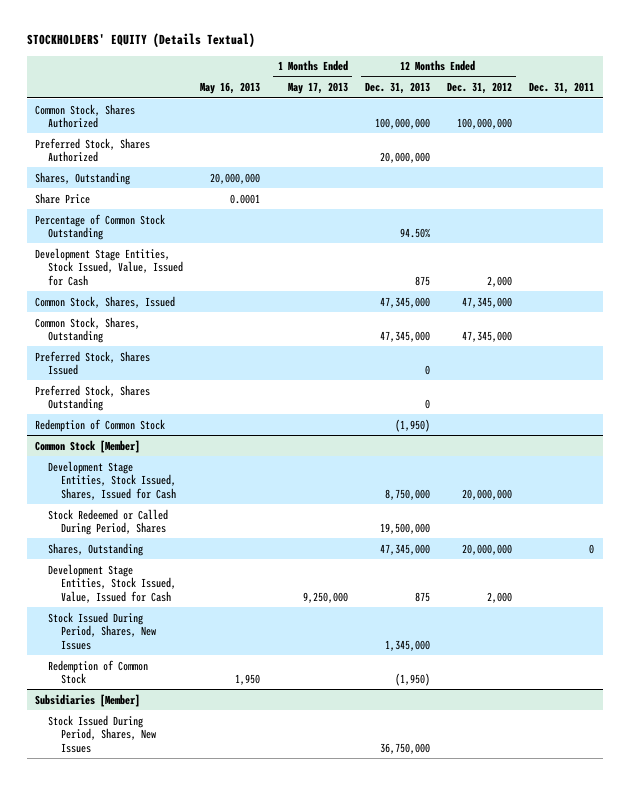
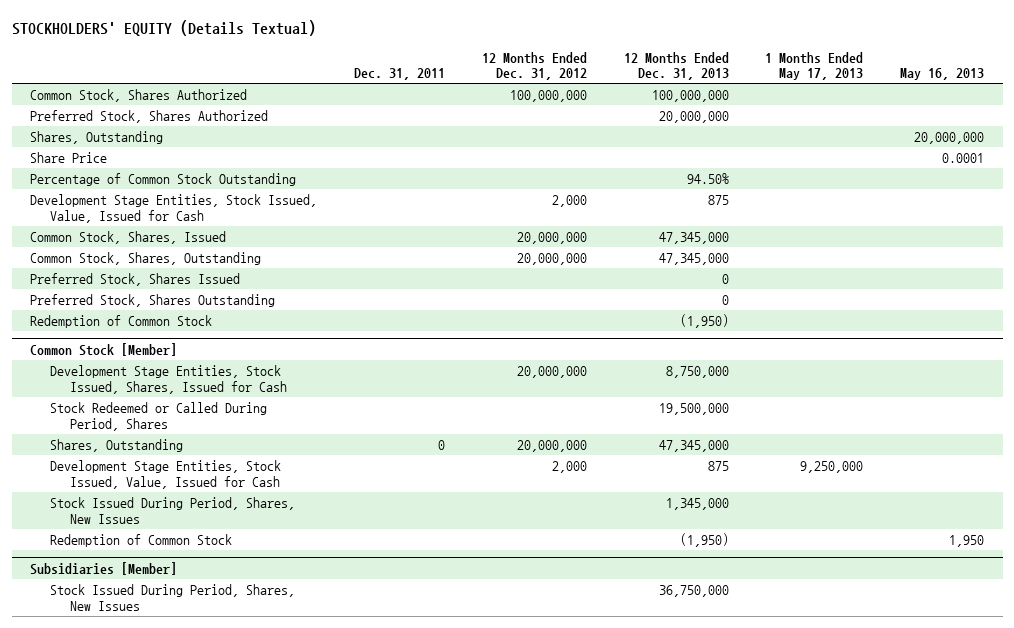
- | May 16, 2013 | 1 Months Ended May 17, 2013 | 12 Months Ended Dec. 31, 2013 | 12 Months Ended Dec. 31, 2012 | Dec. 31, 2011
+ | Dec. 31, 2011 | 12 Months Ended Dec. 31, 2012 | 12 Months Ended Dec. 31, 2013 | 1 Months Ended May 17, 2013 | May 16, 2013
- Common Stock, Shares, Issued | | | 47,345,000 | 47,345,000 |
- Common Stock, Shares, Outstanding | | | 47,345,000 | 47,345,000 |
+ Common Stock, Shares, Issued | | 20,000,000 | 47,345,000 | |
+ Common Stock, Shares, Outstanding | | 20,000,000 | 47,345,000 | |

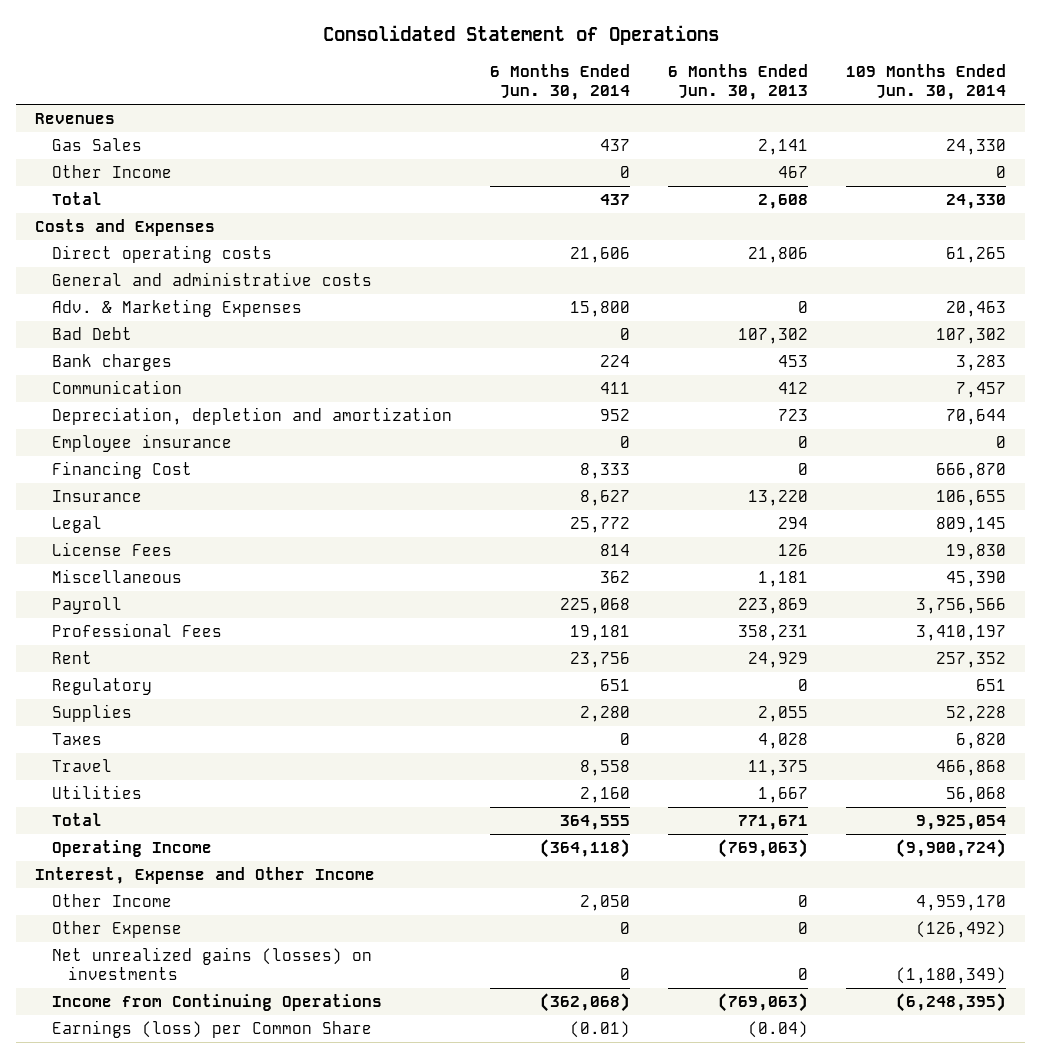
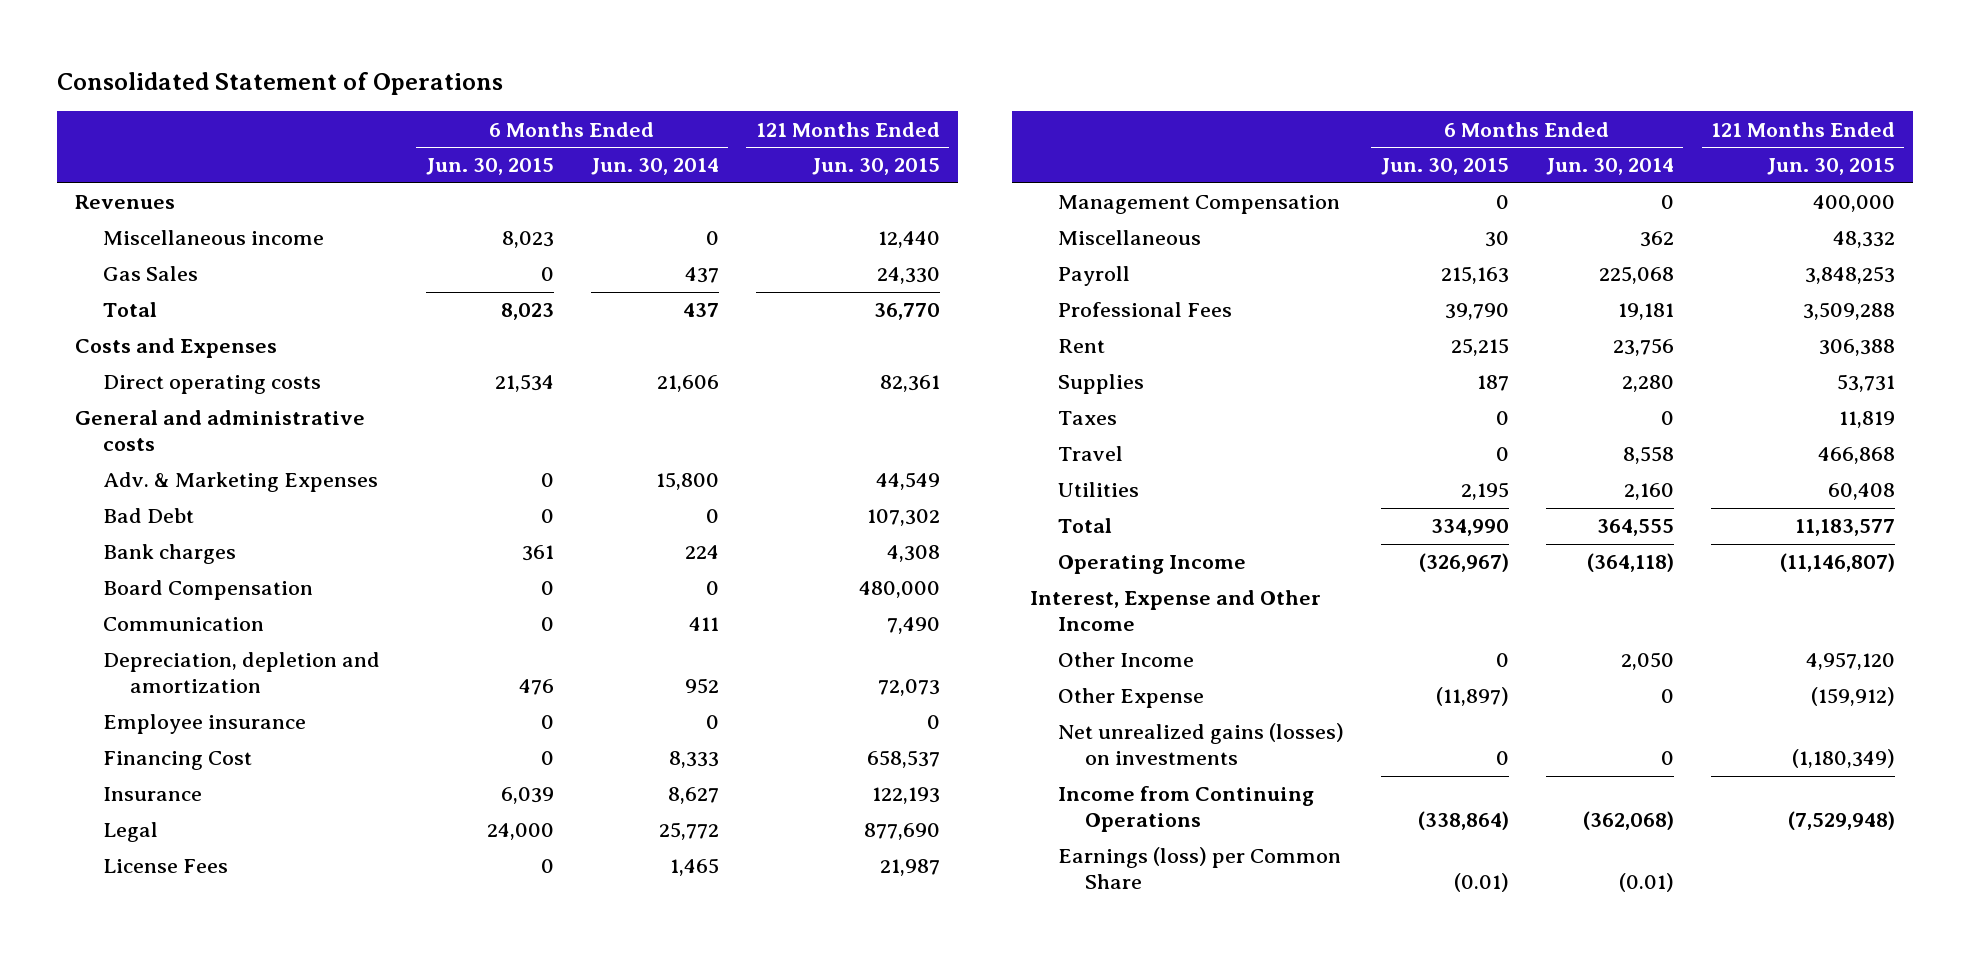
- | 6 Months Ended Jun. 30, 2014 | 6 Months Ended Jun. 30, 2013 | 109 Months Ended Jun. 30, 2014
+ | 6 Months Ended Jun. 30, 2015 | 6 Months Ended Jun. 30, 2014 | 121 Months Ended Jun. 30, 2015
+ Miscellaneous income | 8,023 | 0 | 12,440
- Other Income | 0 | 467 | 0
+ Board Compensation | 0 | 0 | 480,000
- License Fees | 814 | 126 | 19,830
+ License Fees | 0 | 1,465 | 21,987
+ Management Compensation | 0 | 0 | 400,000
- Regulatory | 651 | 0 | 651

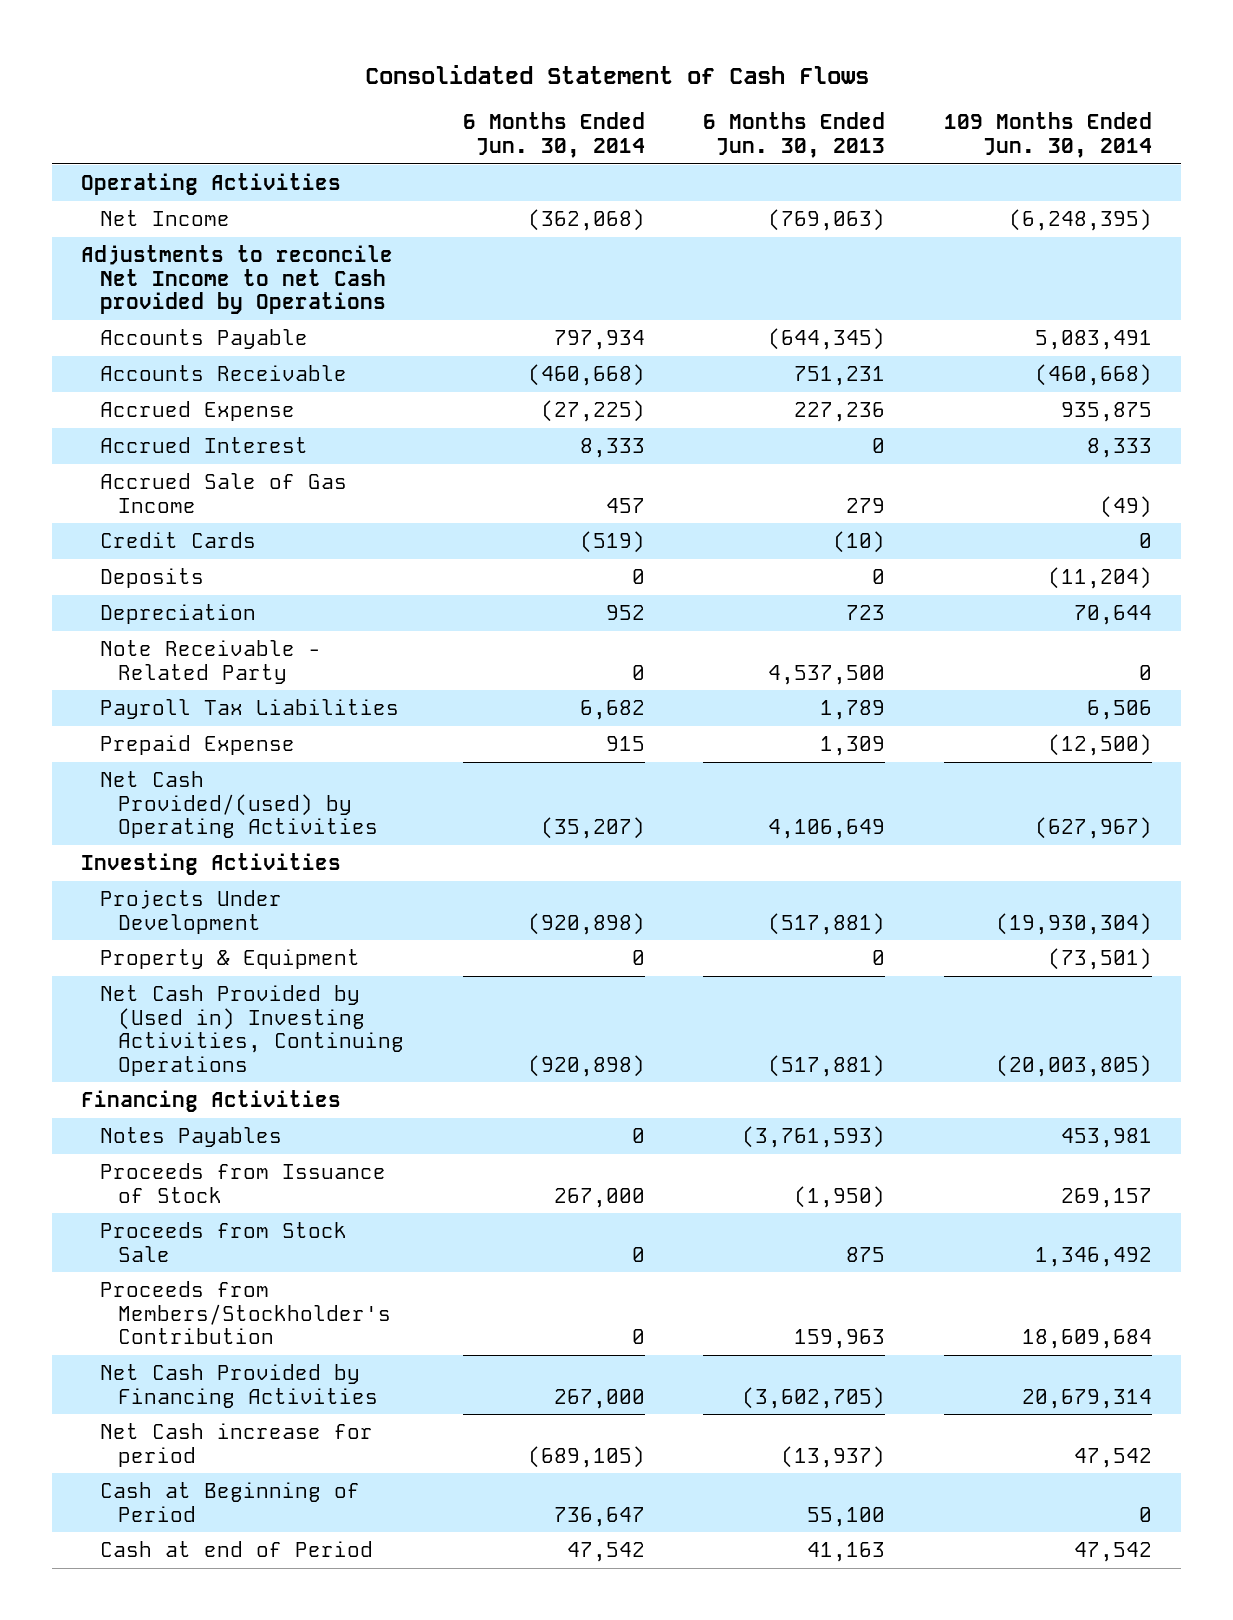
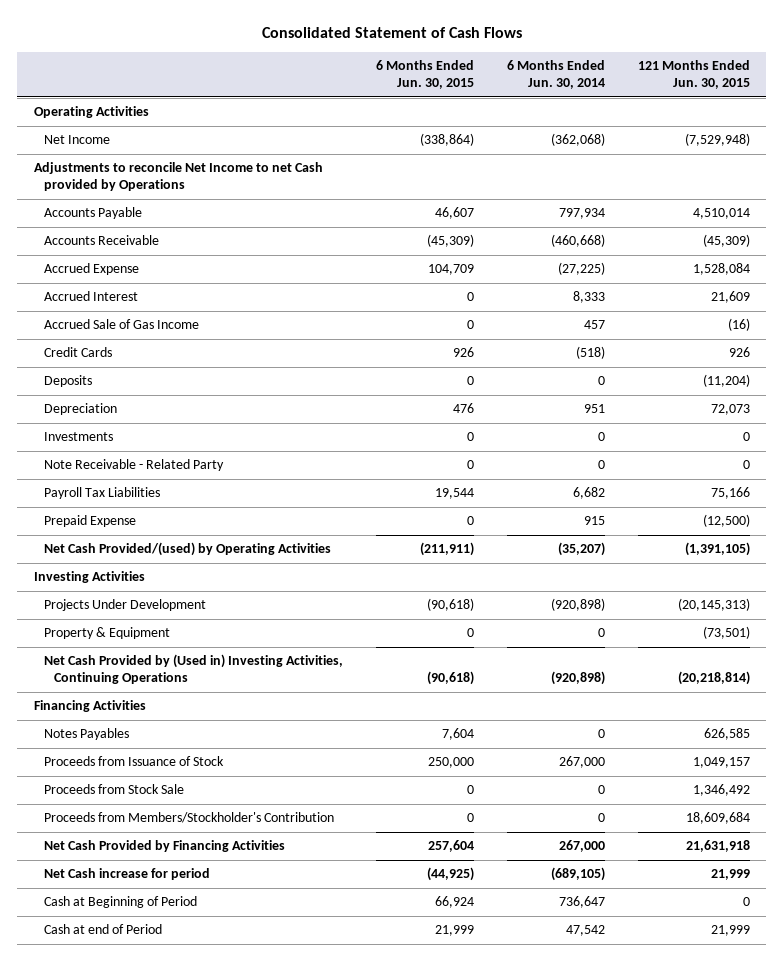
- | 6 Months Ended Jun. 30, 2014 | 6 Months Ended Jun. 30, 2013 | 109 Months Ended Jun. 30, 2014
+ | 6 Months Ended Jun. 30, 2015 | 6 Months Ended Jun. 30, 2014 | 121 Months Ended Jun. 30, 2015
- Credit Cards | (519) | (10) | 0
+ Credit Cards | 926 | (518) | 926
- Depreciation | 952 | 723 | 70,644
+ Depreciation | 476 | 951 | 72,073
+ Investments | 0 | 0 | 0

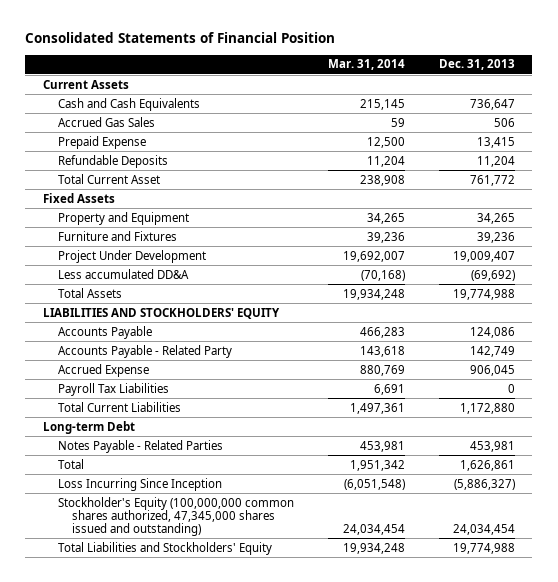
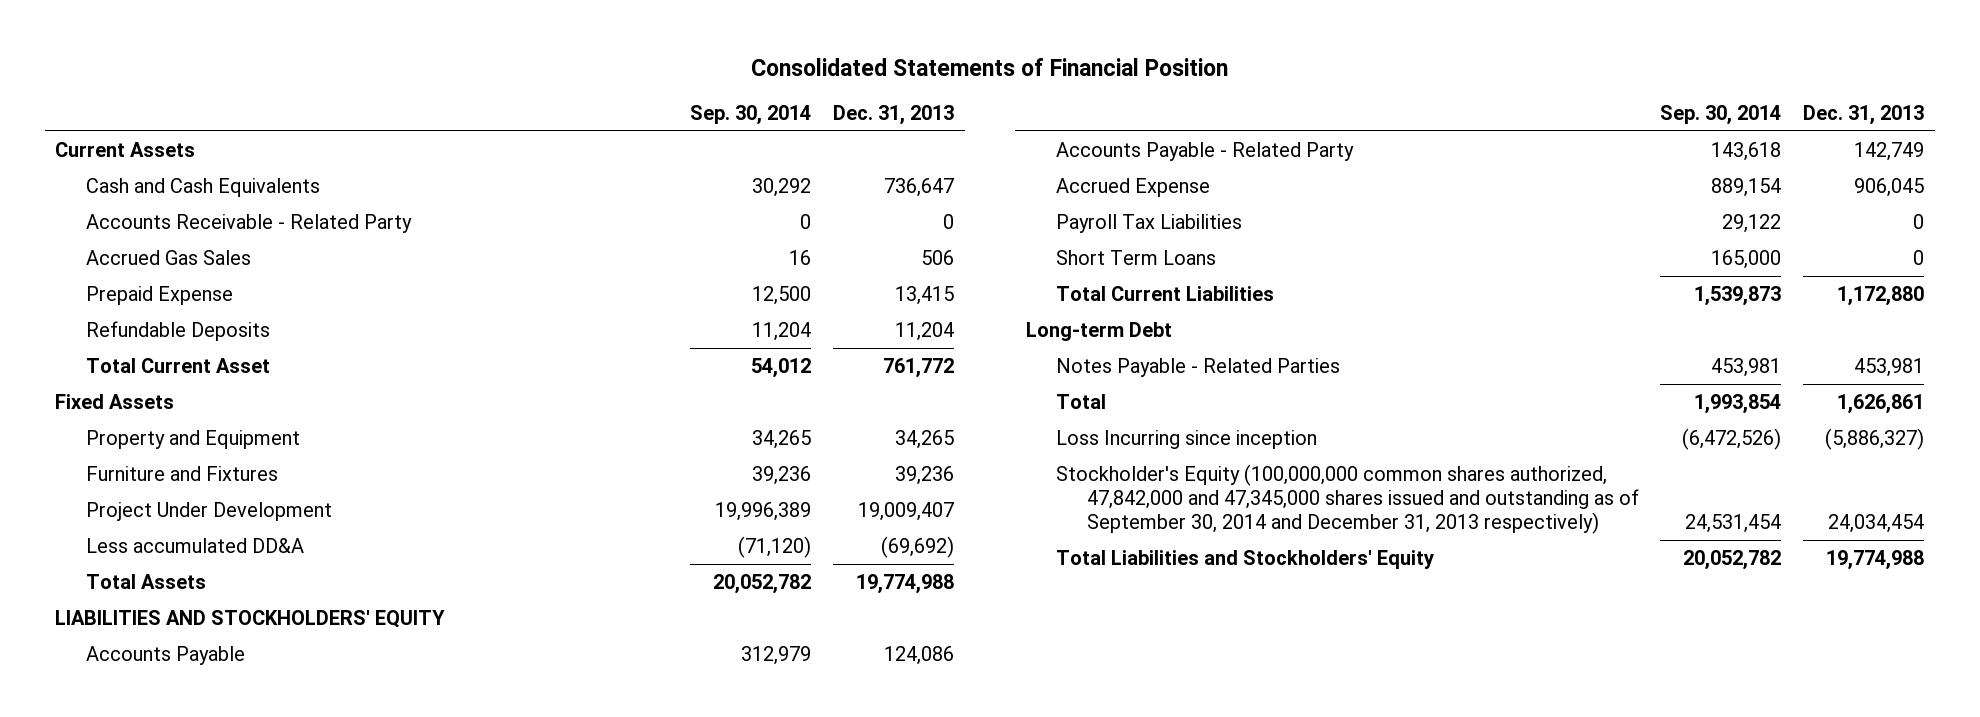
- | Mar. 31, 2014 | Dec. 31, 2013
+ | Sep. 30, 2014 | Dec. 31, 2013
+ Accounts Receivable - Related Party | 0 | 0
+ Short Term Loans | 165,000 | 0
- Loss Incurring Since Inception | (6,051,548) | (5,886,327)
- Stockholder's Equity (100,000,000 common shares authorized, 47,345,000 shares issued and outstanding) | 24,034,454 | 24,034,454
+ Loss Incurring since inception | (6,472,526) | (5,886,327)
+ Stockholder's Equity (100,000,000 common shares authorized, 47,842,000 and 47,345,000 shares issued and outstanding as of September 30, 2014 and December 31, 2013 respectively) | 24,531,454 | 24,034,454

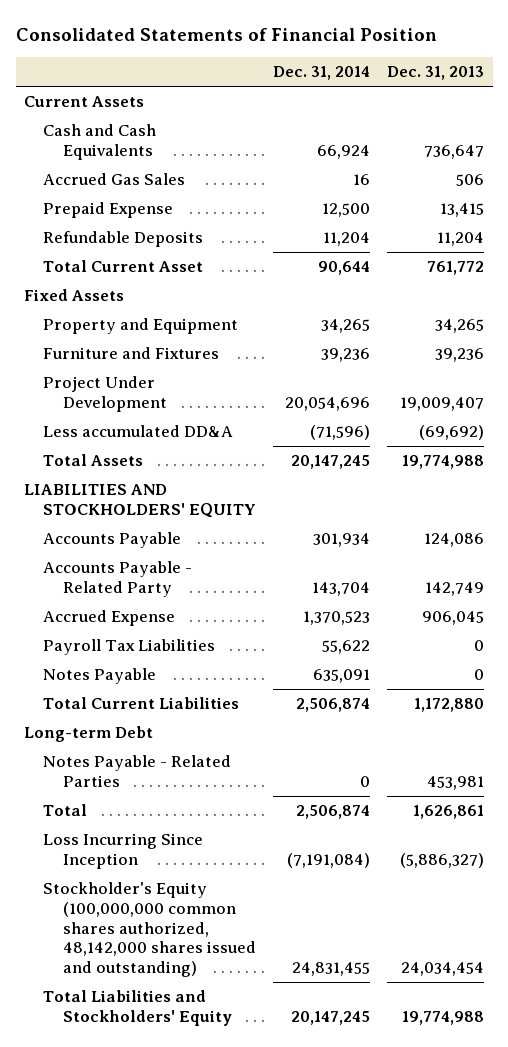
- | Sep. 30, 2014 | Dec. 31, 2013
+ | Dec. 31, 2014 | Dec. 31, 2013
- Accounts Receivable - Related Party | 0 | 0
- Short Term Loans | 165,000 | 0
+ Notes Payable | 635,091 | 0
- Loss Incurring since inception | (6,472,526) | (5,886,327)
- Stockholder's Equity (100,000,000 common shares authorized, 47,842,000 and 47,345,000 shares issued and outstanding as of September 30, 2014 and December 31, 2013 respectively) | 24,531,454 | 24,034,454
+ Loss Incurring Since Inception | (7,191,084) | (5,886,327)
+ Stockholder's Equity (100,000,000 common shares authorized, 48,142,000 shares issued and outstanding) | 24,831,455 | 24,034,454

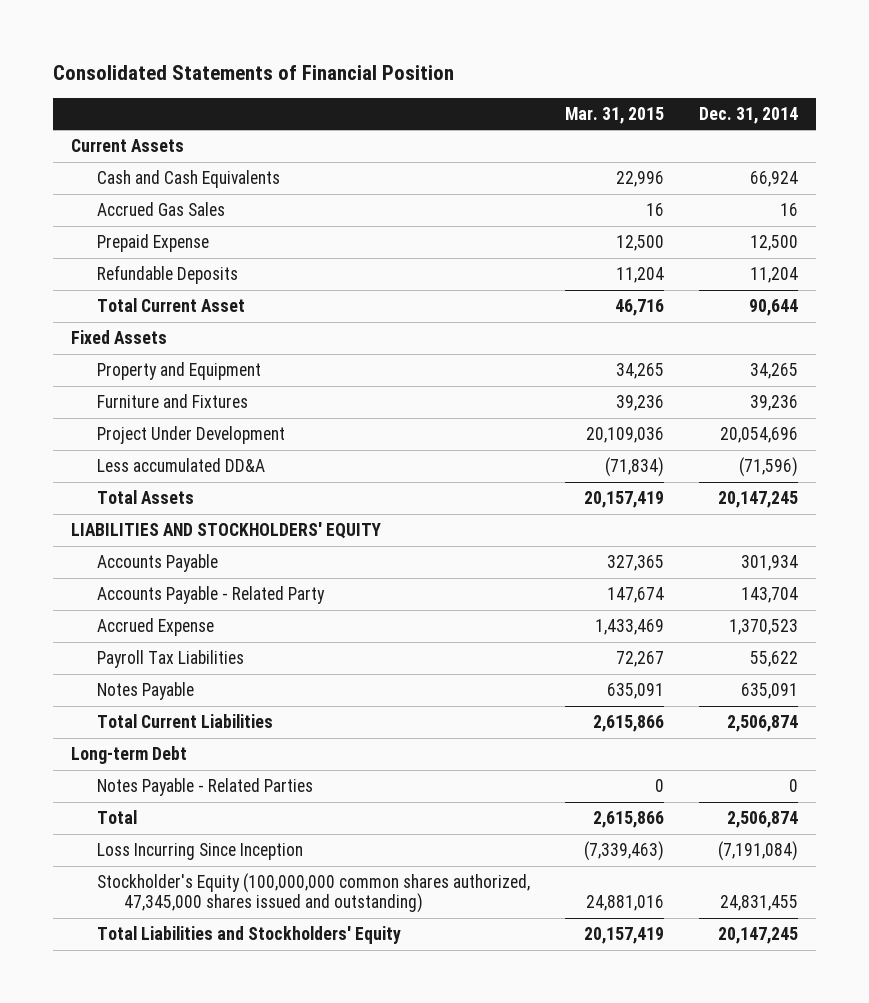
- | Dec. 31, 2014 | Dec. 31, 2013
+ | Mar. 31, 2015 | Dec. 31, 2014
- Stockholder's Equity (100,000,000 common shares authorized, 48,142,000 shares issued and outstanding) | 24,831,455 | 24,034,454
+ Stockholder's Equity (100,000,000 common shares authorized, 47,345,000 shares issued and outstanding) | 24,881,016 | 24,831,455

